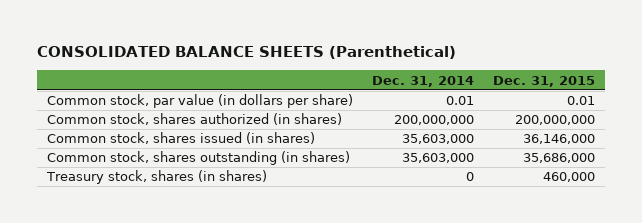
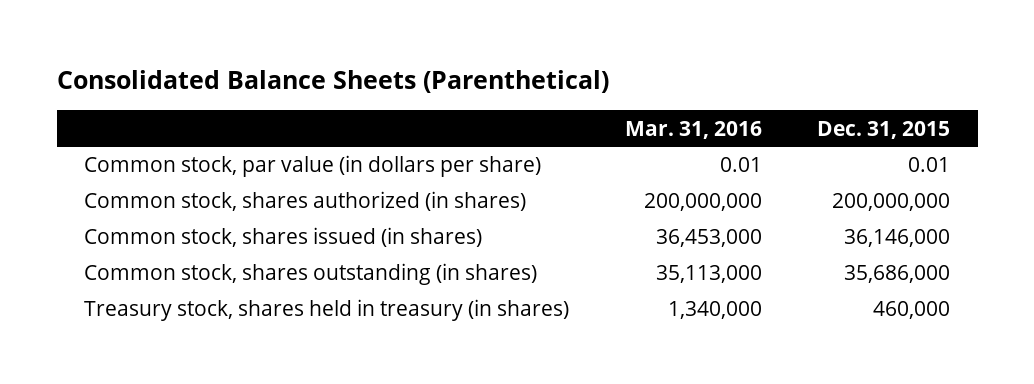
- CONSOLIDATED BALANCE SHEETS (Parenthetical)
+ Consolidated Balance Sheets (Parenthetical)
- | Dec. 31, 2014 | Dec. 31, 2015
+ | Mar. 31, 2016 | Dec. 31, 2015
- Treasury stock, shares (in shares) | 0 | 460,000
+ Treasury stock, shares held in treasury (in shares) | 1,340,000 | 460,000

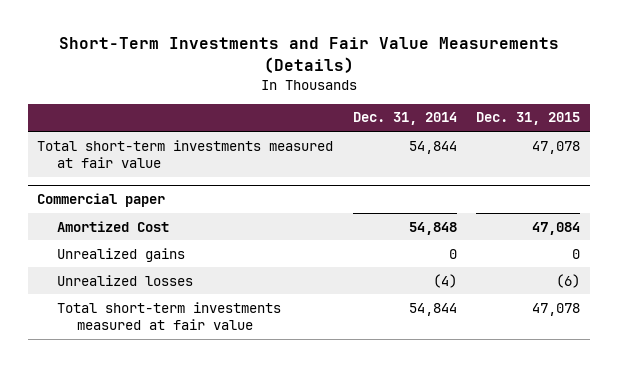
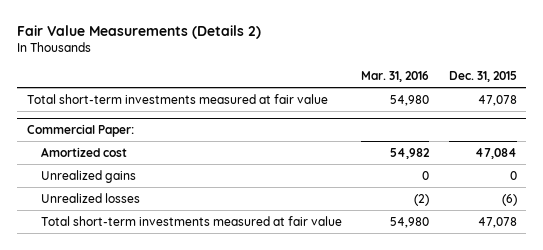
- Short-Term Investments and Fair Value Measurements (Details)
+ Fair Value Measurements (Details 2)
- | Dec. 31, 2014 | Dec. 31, 2015
+ | Mar. 31, 2016 | Dec. 31, 2015
- Commercial paper
- Amortized Cost | 54,848 | 47,084
+ Commercial Paper:
+ Amortized cost | 54,982 | 47,084

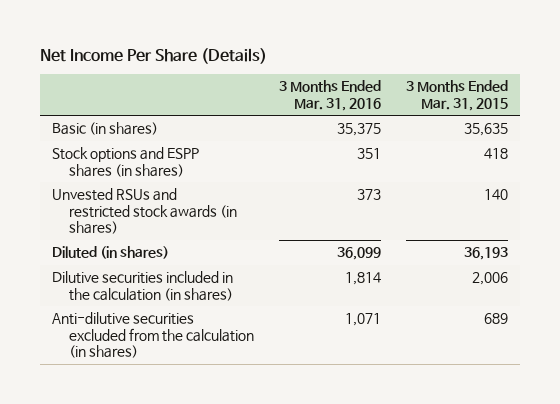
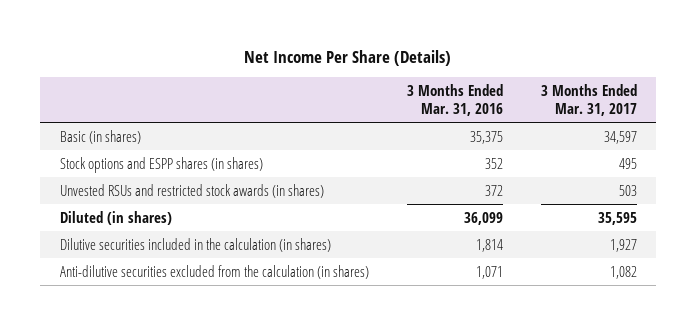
- | 3 Months Ended Mar. 31, 2016 | 3 Months Ended Mar. 31, 2015
+ | 3 Months Ended Mar. 31, 2016 | 3 Months Ended Mar. 31, 2017
- Stock options and ESPP shares (in shares) | 351 | 418
- Unvested RSUs and restricted stock awards (in shares) | 373 | 140
+ Stock options and ESPP shares (in shares) | 352 | 495
+ Unvested RSUs and restricted stock awards (in shares) | 372 | 503

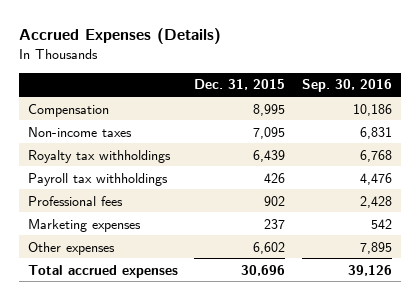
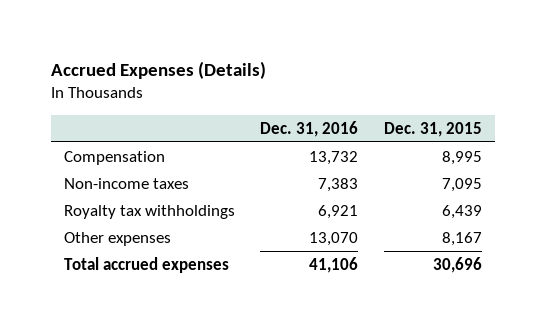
- | Dec. 31, 2015 | Sep. 30, 2016
+ | Dec. 31, 2016 | Dec. 31, 2015
- Payroll tax withholdings | 426 | 4,476
- Professional fees | 902 | 2,428
- Marketing expenses | 237 | 542
- Other expenses | 6,602 | 7,895
+ Other expenses | 13,070 | 8,167

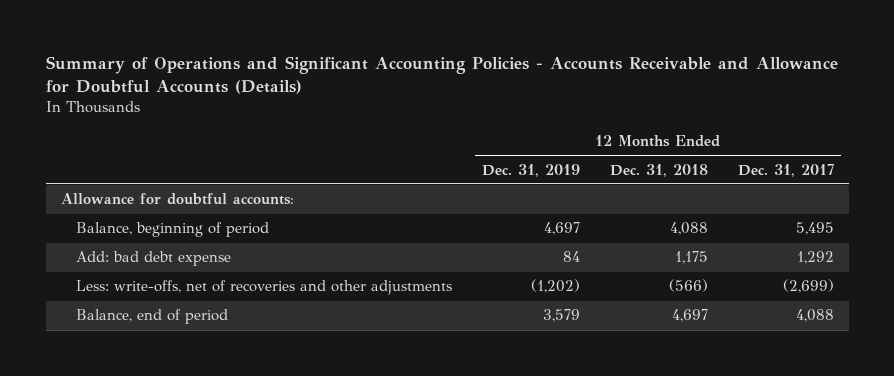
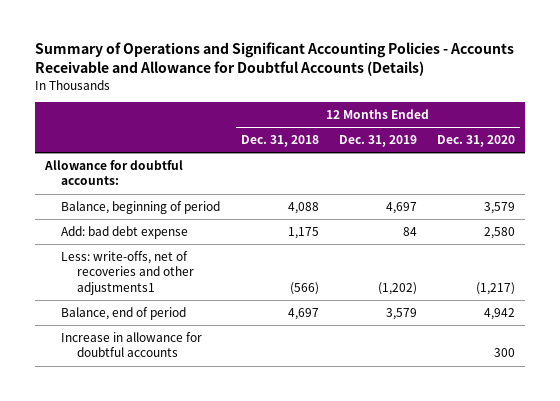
- | 12 Months Ended Dec. 31, 2019 | 12 Months Ended Dec. 31, 2018 | 12 Months Ended Dec. 31, 2017
+ | 12 Months Ended Dec. 31, 2018 | 12 Months Ended Dec. 31, 2019 | 12 Months Ended Dec. 31, 2020
- Less: write-offs, net of recoveries and other adjustments | (1,202) | (566) | (2,699)
+ Less: write-offs, net of recoveries and other adjustments1 | (566) | (1,202) | (1,217)
+ Increase in allowance for doubtful accounts | | | 300

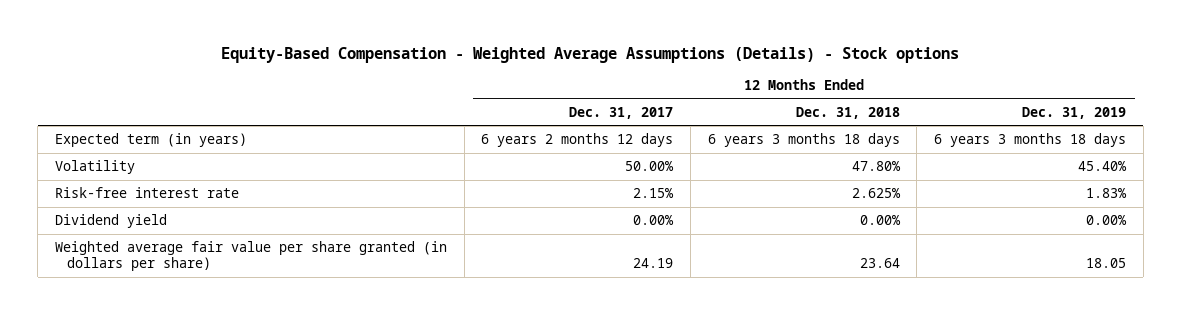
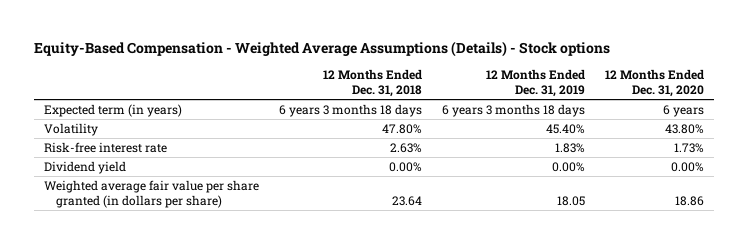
- | 12 Months Ended Dec. 31, 2017 | 12 Months Ended Dec. 31, 2018 | 12 Months Ended Dec. 31, 2019
+ | 12 Months Ended Dec. 31, 2018 | 12 Months Ended Dec. 31, 2019 | 12 Months Ended Dec. 31, 2020
- Risk-free interest rate | 2.15% | 2.625% | 1.83%
+ Risk-free interest rate | 2.63% | 1.83% | 1.73%

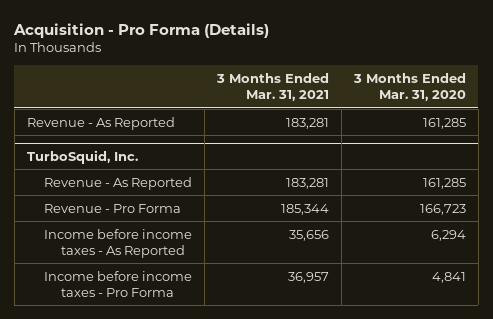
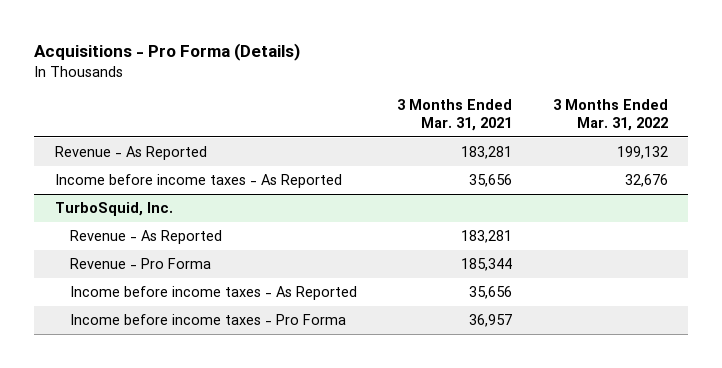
- Acquisition - Pro Forma (Details)
+ Acquisitions - Pro Forma (Details)
- | 3 Months Ended Mar. 31, 2021 | 3 Months Ended Mar. 31, 2020
+ | 3 Months Ended Mar. 31, 2021 | 3 Months Ended Mar. 31, 2022
+ Income before income taxes - As Reported | 35,656 | 32,676

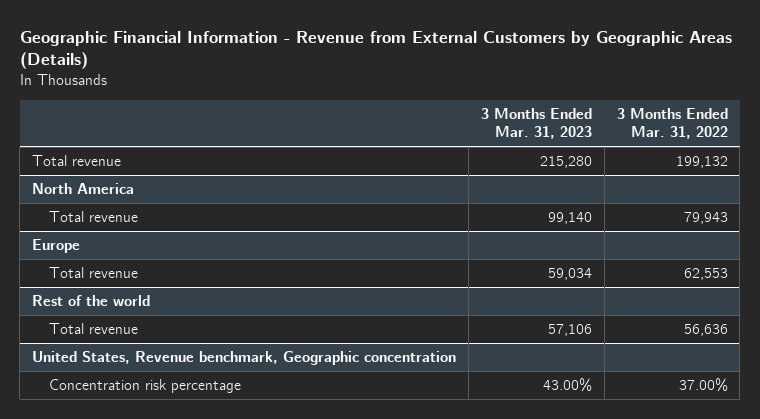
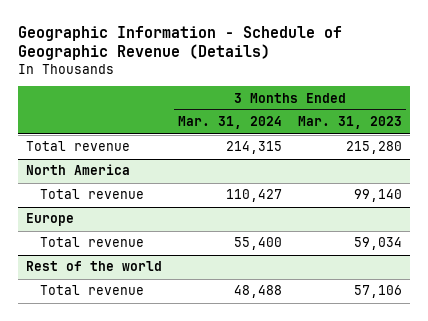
- Geographic Financial Information - Revenue from External Customers by Geographic Areas (Details)
+ Geographic Information - Schedule of Geographic Revenue (Details)
- | 3 Months Ended Mar. 31, 2023 | 3 Months Ended Mar. 31, 2022
+ | 3 Months Ended Mar. 31, 2024 | 3 Months Ended Mar. 31, 2023
- United States, Revenue benchmark, Geographic concentration
- Concentration risk percentage | 43.00% | 37.00%

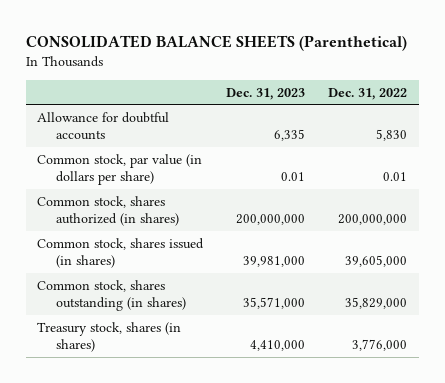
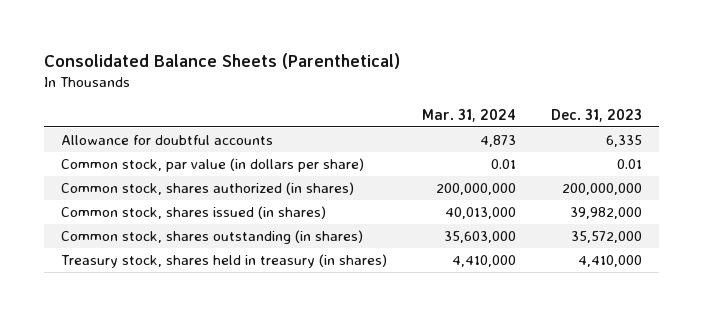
- CONSOLIDATED BALANCE SHEETS (Parenthetical)
+ Consolidated Balance Sheets (Parenthetical)
- | Dec. 31, 2023 | Dec. 31, 2022
+ | Mar. 31, 2024 | Dec. 31, 2023
- Common stock, shares issued (in shares) | 39,981,000 | 39,605,000
- Common stock, shares outstanding (in shares) | 35,571,000 | 35,829,000
- Treasury stock, shares (in shares) | 4,410,000 | 3,776,000
+ Common stock, shares issued (in shares) | 40,013,000 | 39,982,000
+ Common stock, shares outstanding (in shares) | 35,603,000 | 35,572,000
+ Treasury stock, shares held in treasury (in shares) | 4,410,000 | 4,410,000

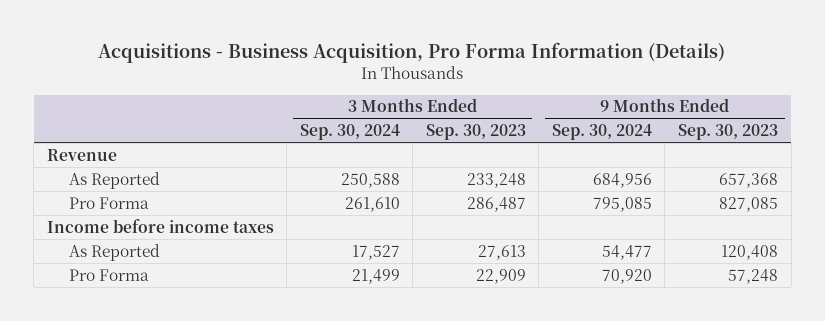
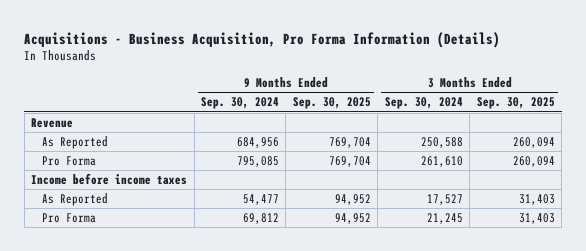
- | 3 Months Ended Sep. 30, 2024 | 3 Months Ended Sep. 30, 2023 | 9 Months Ended Sep. 30, 2024 | 9 Months Ended Sep. 30, 2023
+ | 9 Months Ended Sep. 30, 2024 | 9 Months Ended Sep. 30, 2025 | 3 Months Ended Sep. 30, 2024 | 3 Months Ended Sep. 30, 2025
- Pro Forma | 21,499 | 22,909 | 70,920 | 57,248
+ Pro Forma | 69,812 | 94,952 | 21,245 | 31,403

